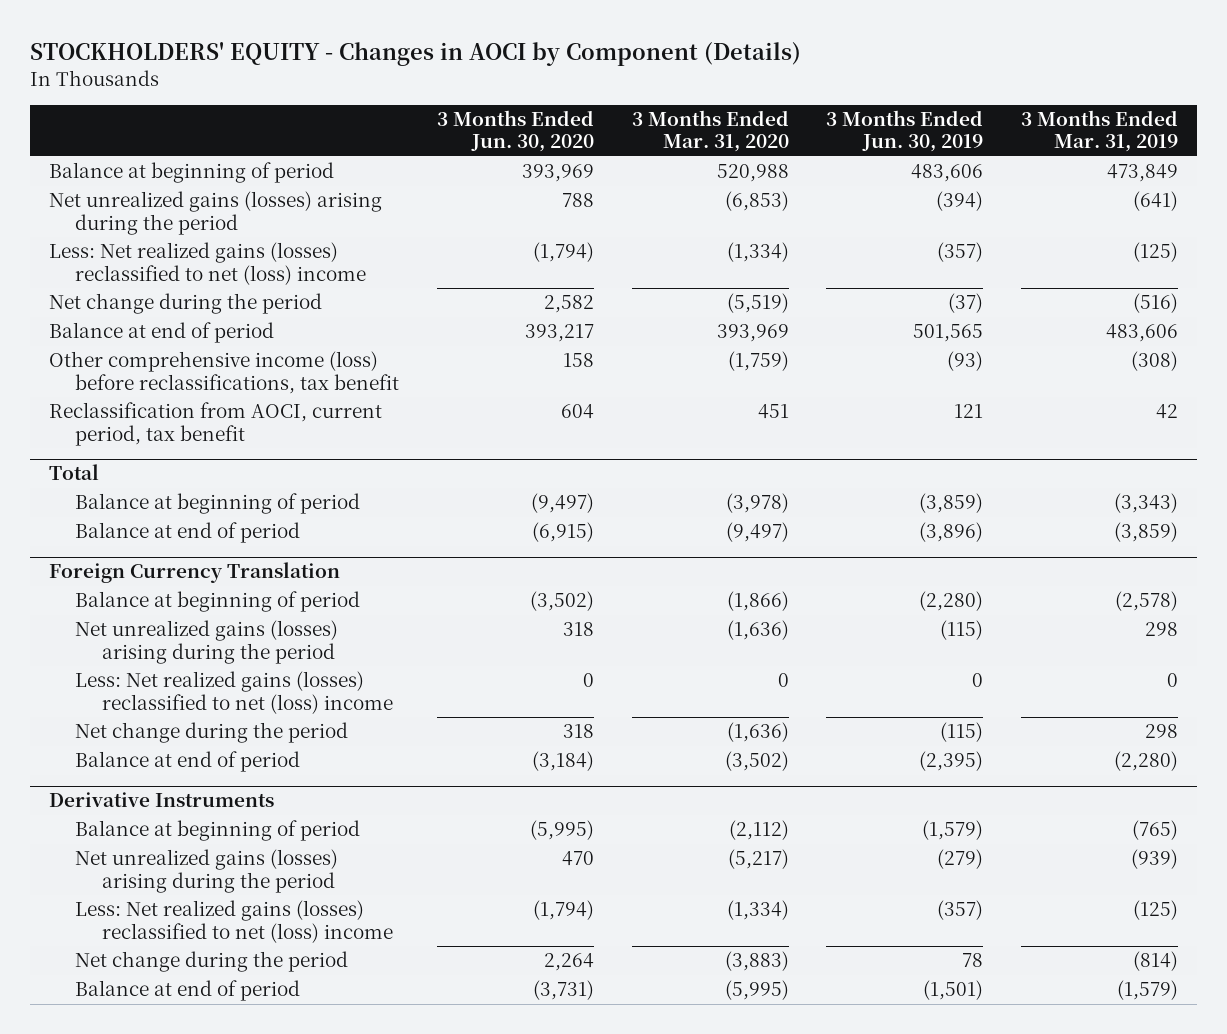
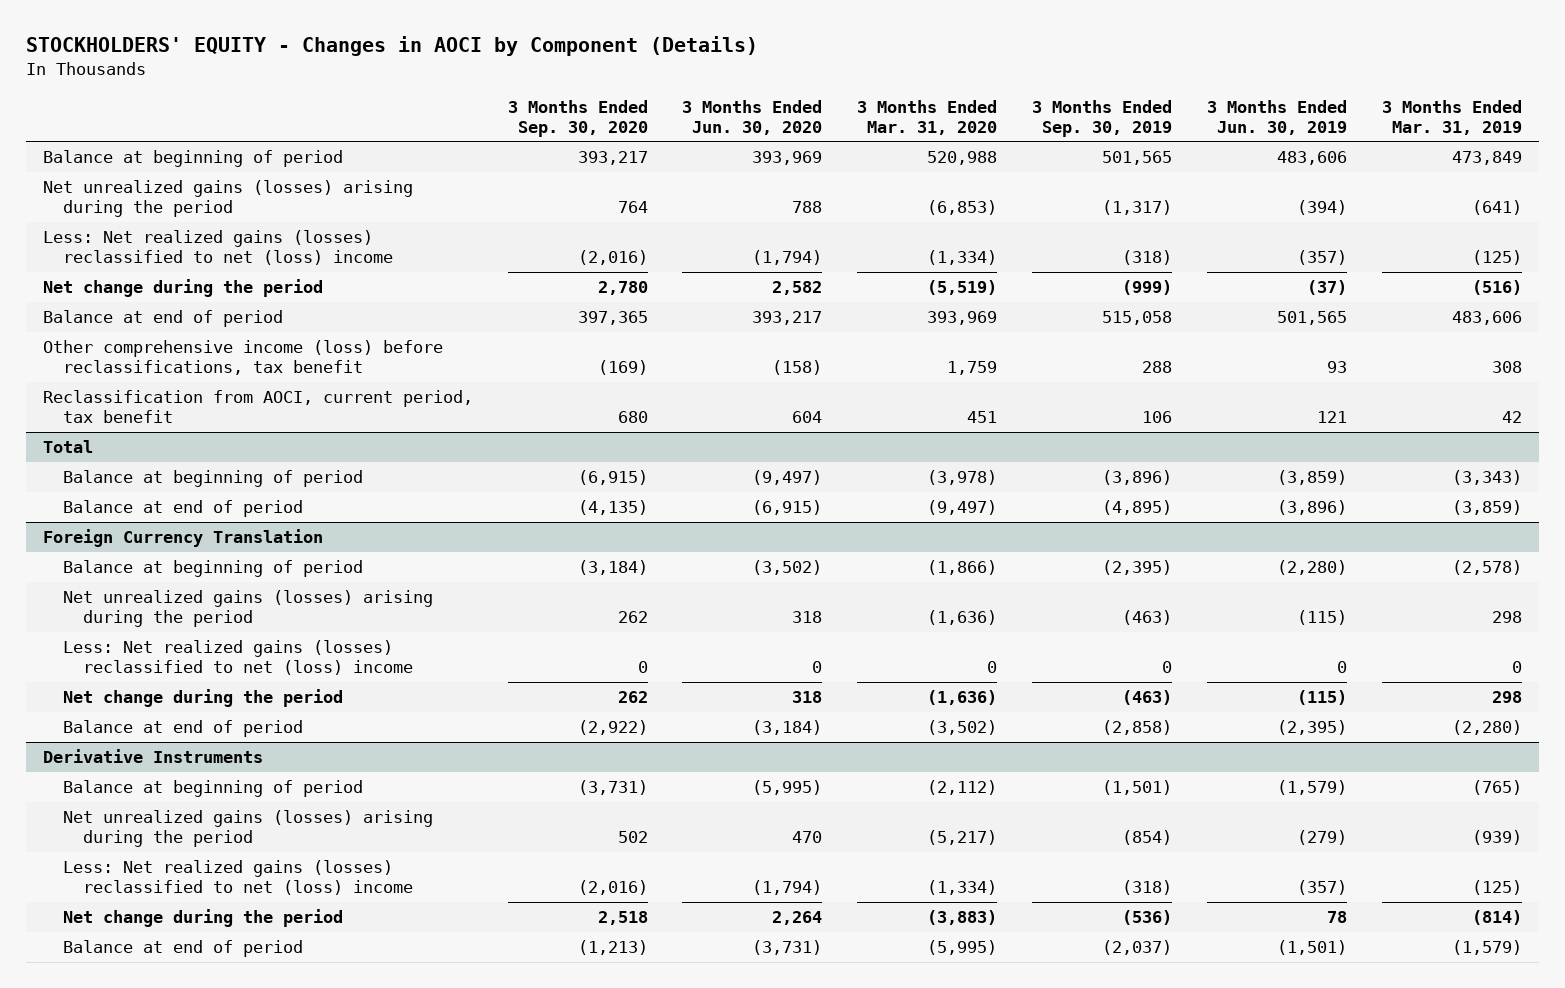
- | 3 Months Ended Jun. 30, 2020 | 3 Months Ended Mar. 31, 2020 | 3 Months Ended Jun. 30, 2019 | 3 Months Ended Mar. 31, 2019
+ | 3 Months Ended Sep. 30, 2020 | 3 Months Ended Jun. 30, 2020 | 3 Months Ended Mar. 31, 2020 | 3 Months Ended Sep. 30, 2019 | 3 Months Ended Jun. 30, 2019 | 3 Months Ended Mar. 31, 2019
- Other comprehensive income (loss) before reclassifications, tax benefit | 158 | (1,759) | (93) | (308)
+ Other comprehensive income (loss) before reclassifications, tax benefit | (169) | (158) | 1,759 | 288 | 93 | 308

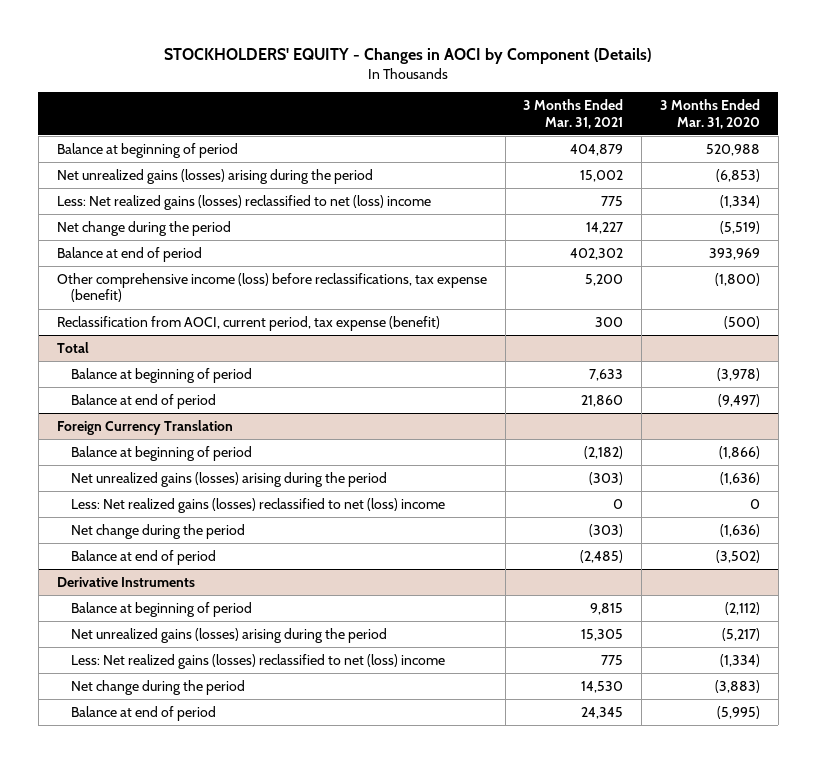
- | 3 Months Ended Sep. 30, 2020 | 3 Months Ended Jun. 30, 2020 | 3 Months Ended Mar. 31, 2020 | 3 Months Ended Sep. 30, 2019 | 3 Months Ended Jun. 30, 2019 | 3 Months Ended Mar. 31, 2019
+ | 3 Months Ended Mar. 31, 2021 | 3 Months Ended Mar. 31, 2020
- Other comprehensive income (loss) before reclassifications, tax benefit | (169) | (158) | 1,759 | 288 | 93 | 308
- Reclassification from AOCI, current period, tax benefit | 680 | 604 | 451 | 106 | 121 | 42
+ Other comprehensive income (loss) before reclassifications, tax expense (benefit) | 5,200 | (1,800)
+ Reclassification from AOCI, current period, tax expense (benefit) | 300 | (500)

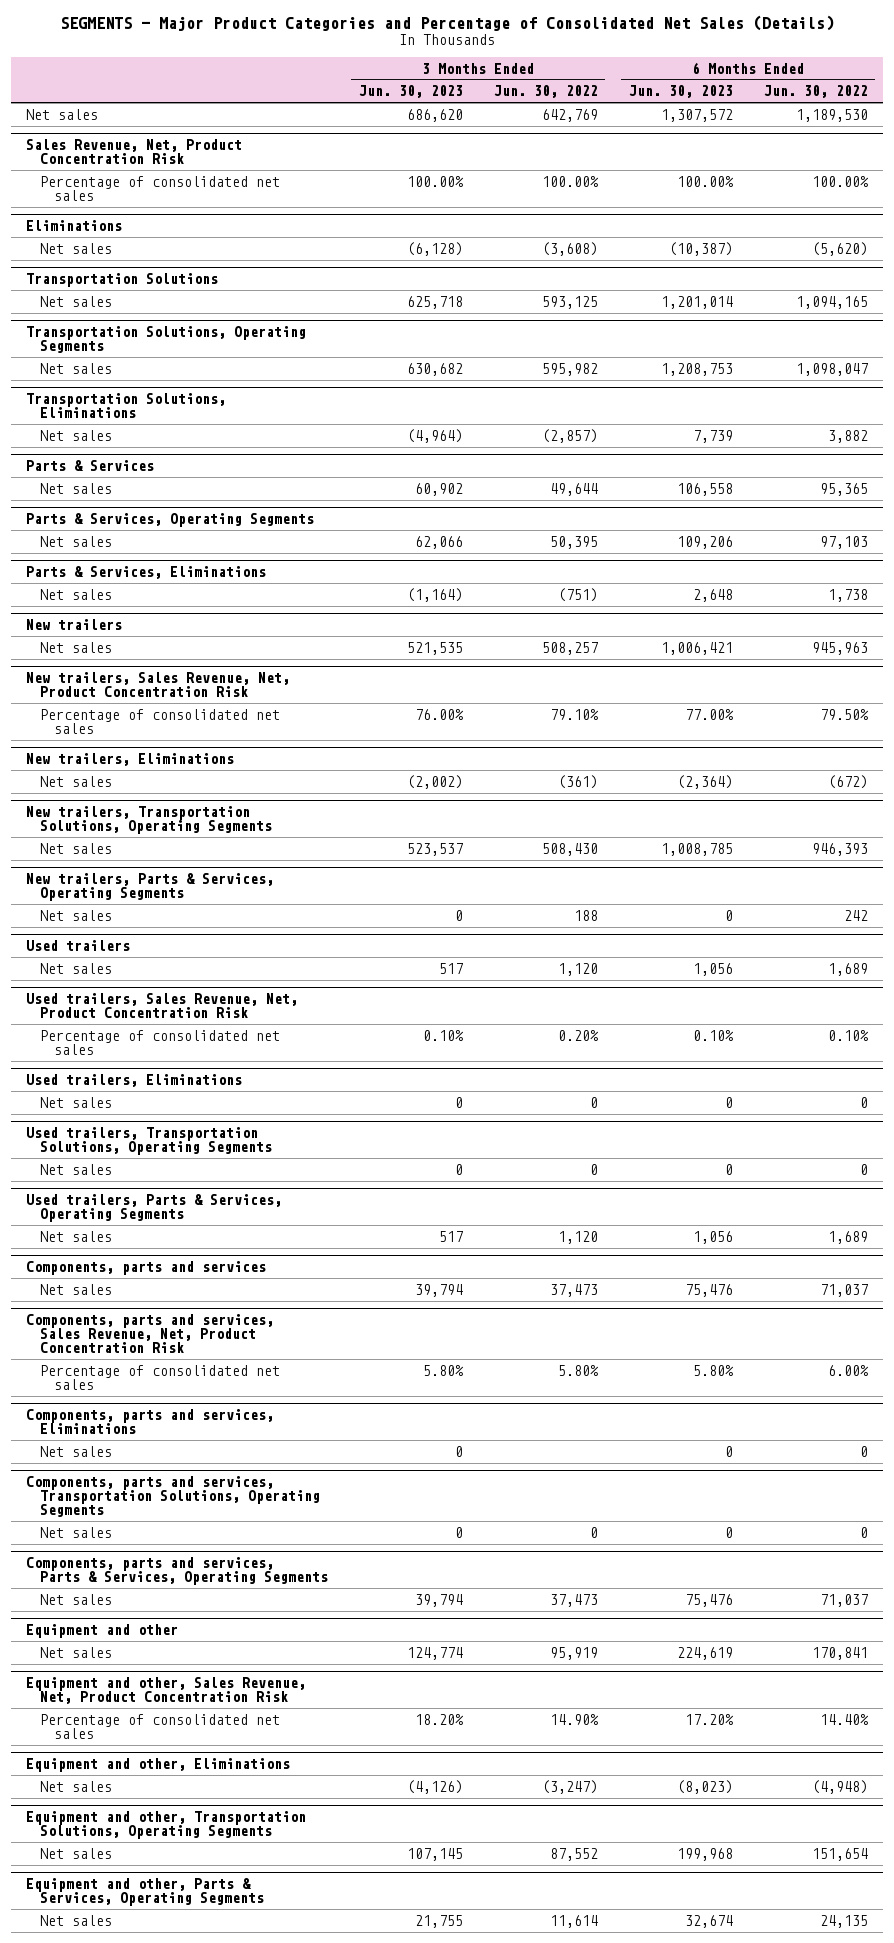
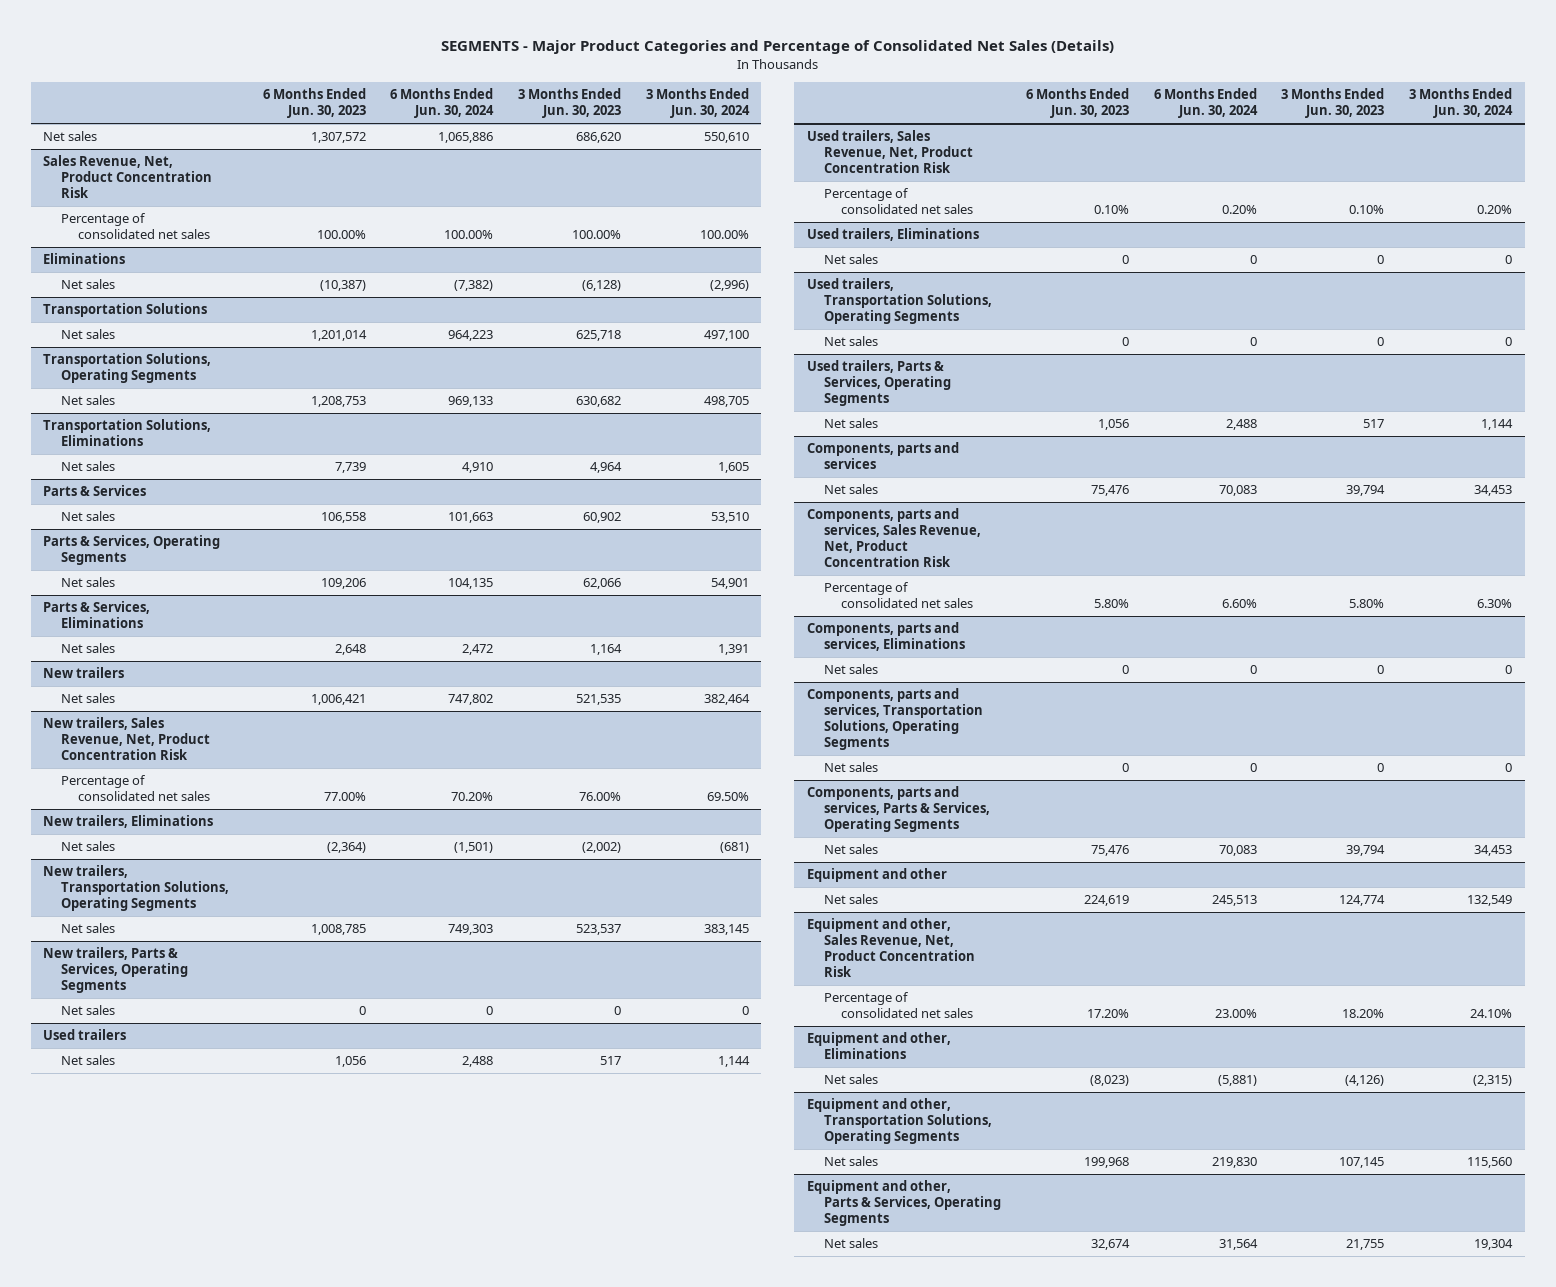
- | 3 Months Ended Jun. 30, 2023 | 3 Months Ended Jun. 30, 2022 | 6 Months Ended Jun. 30, 2023 | 6 Months Ended Jun. 30, 2022
+ | 6 Months Ended Jun. 30, 2023 | 6 Months Ended Jun. 30, 2024 | 3 Months Ended Jun. 30, 2023 | 3 Months Ended Jun. 30, 2024
@ Transportation Solutions, Eliminations
- Net sales | (4,964) | (2,857) | 7,739 | 3,882
+ Net sales | 7,739 | 4,910 | 4,964 | 1,605
@ Parts & Services, Eliminations
- Net sales | (1,164) | (751) | 2,648 | 1,738
+ Net sales | 2,648 | 2,472 | 1,164 | 1,391

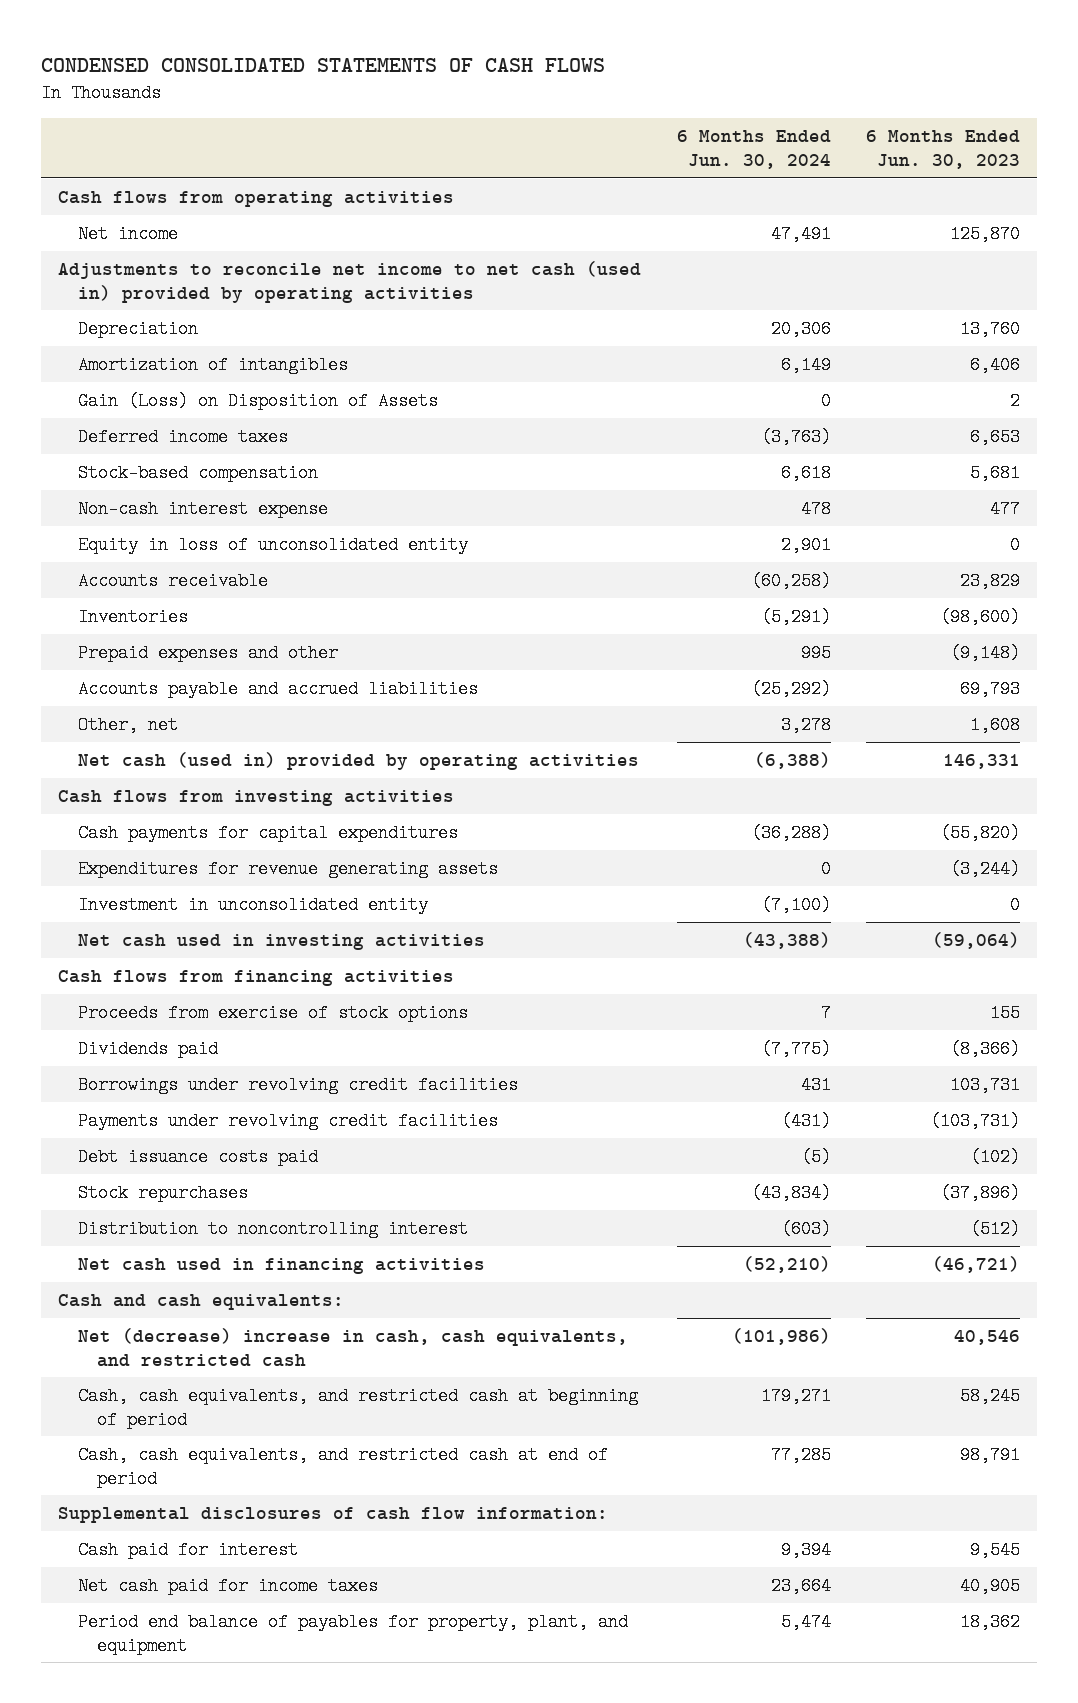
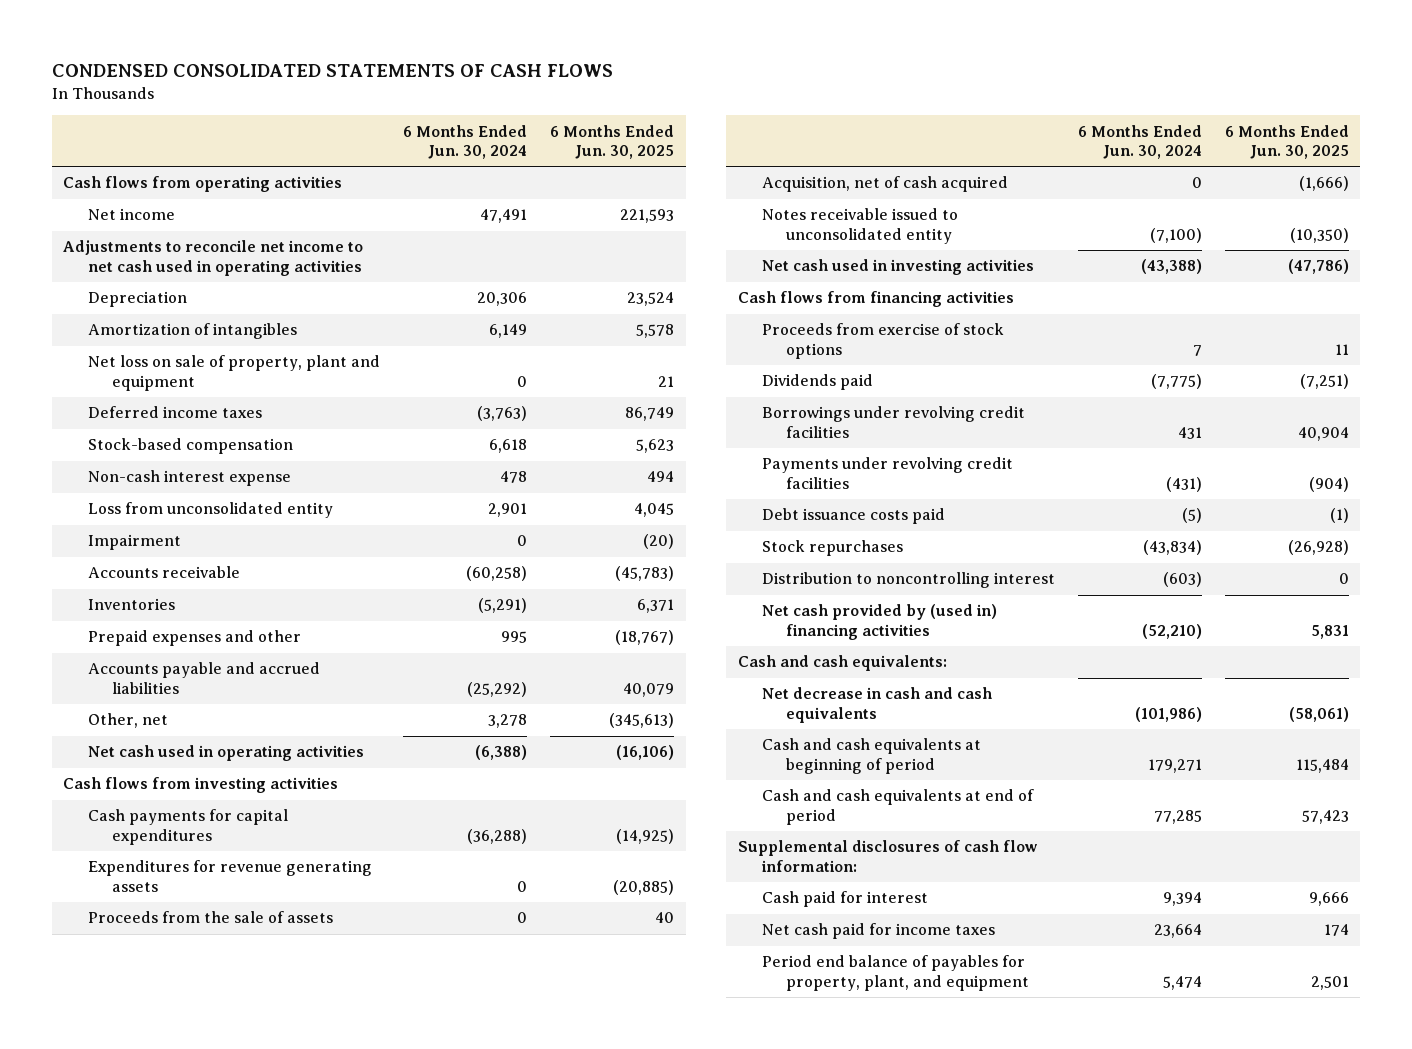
- | 6 Months Ended Jun. 30, 2024 | 6 Months Ended Jun. 30, 2023
+ | 6 Months Ended Jun. 30, 2024 | 6 Months Ended Jun. 30, 2025
- Adjustments to reconcile net income to net cash (used in) provided by operating activities
+ Adjustments to reconcile net income to net cash used in operating activities
- Gain (Loss) on Disposition of Assets | 0 | 2
+ Net loss on sale of property, plant and equipment | 0 | 21
- Equity in loss of unconsolidated entity | 2,901 | 0
+ Loss from unconsolidated entity | 2,901 | 4,045
+ Impairment | 0 | (20)
- Net cash (used in) provided by operating activities | (6,388) | 146,331
+ Net cash used in operating activities | (6,388) | (16,106)
- Investment in unconsolidated entity | (7,100) | 0
+ Proceeds from the sale of assets | 0 | 40
+ Acquisition, net of cash acquired | 0 | (1,666)
+ Notes receivable issued to unconsolidated entity | (7,100) | (10,350)
- Net cash used in financing activities | (52,210) | (46,721)
+ Net cash provided by (used in) financing activities | (52,210) | 5,831
- Net (decrease) increase in cash, cash equivalents, and restricted cash | (101,986) | 40,546
- Cash, cash equivalents, and restricted cash at beginning of period | 179,271 | 58,245
- Cash, cash equivalents, and restricted cash at end of period | 77,285 | 98,791
+ Net decrease in cash and cash equivalents | (101,986) | (58,061)
+ Cash and cash equivalents at beginning of period | 179,271 | 115,484
+ Cash and cash equivalents at end of period | 77,285 | 57,423

